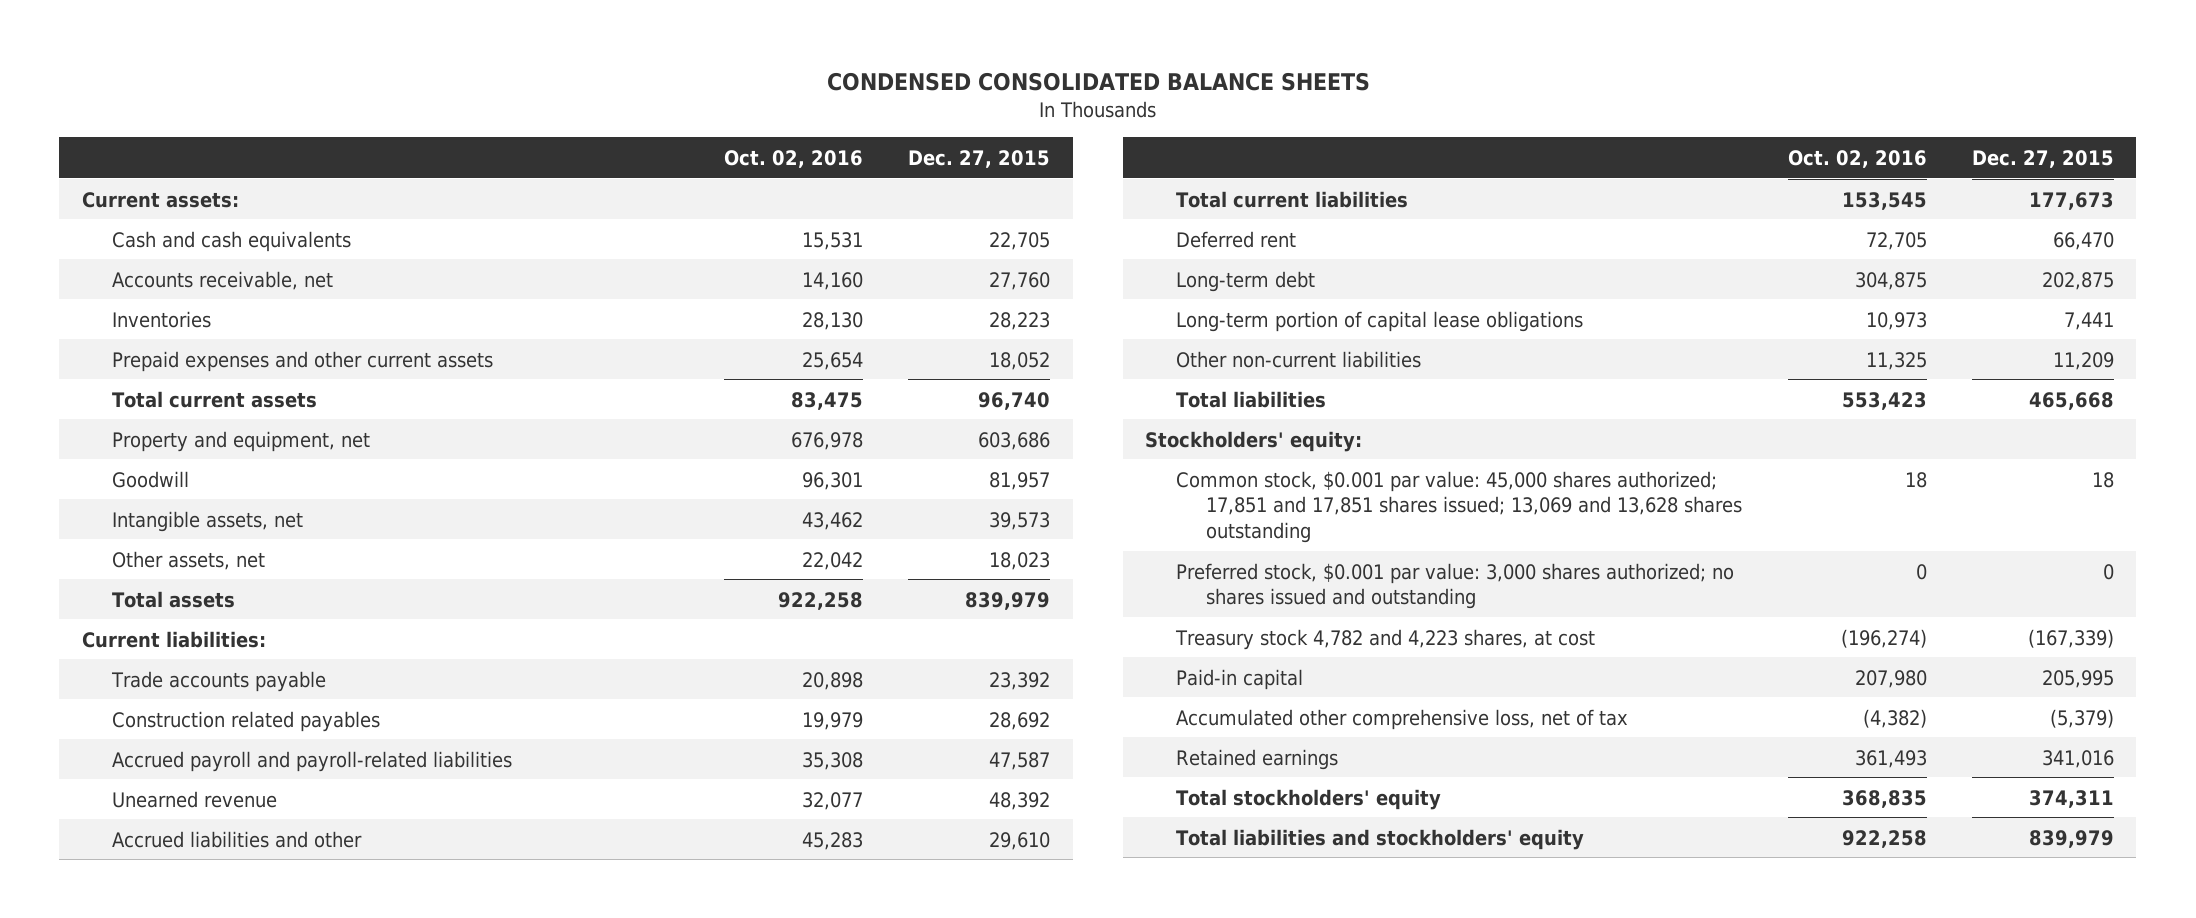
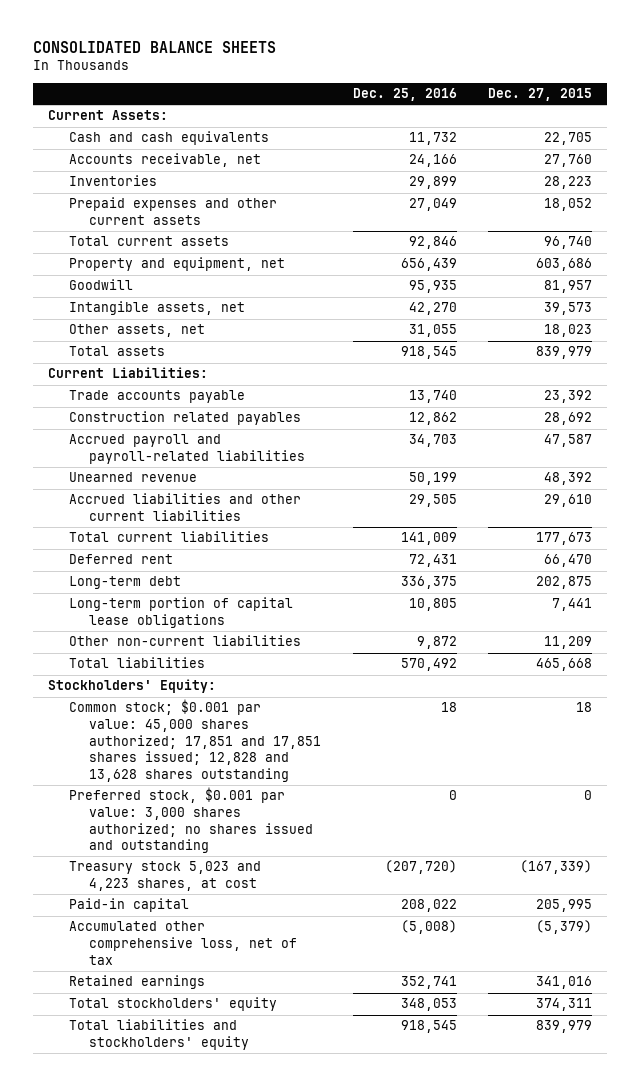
- CONDENSED CONSOLIDATED BALANCE SHEETS
+ CONSOLIDATED BALANCE SHEETS
- | Oct. 02, 2016 | Dec. 27, 2015
+ | Dec. 25, 2016 | Dec. 27, 2015
- Current assets:
+ Current Assets:
- Current liabilities:
+ Current Liabilities:
- Accrued liabilities and other | 45,283 | 29,610
+ Accrued liabilities and other current liabilities | 29,505 | 29,610
- Stockholders' equity:
- Common stock, $0.001 par value: 45,000 shares authorized; 17,851 and 17,851 shares issued; 13,069 and 13,628 shares outstanding | 18 | 18
+ Stockholders' Equity:
+ Common stock; $0.001 par value: 45,000 shares authorized; 17,851 and 17,851 shares issued; 12,828 and 13,628 shares outstanding | 18 | 18
- Treasury stock 4,782 and 4,223 shares, at cost | (196,274) | (167,339)
+ Treasury stock 5,023 and 4,223 shares, at cost | (207,720) | (167,339)

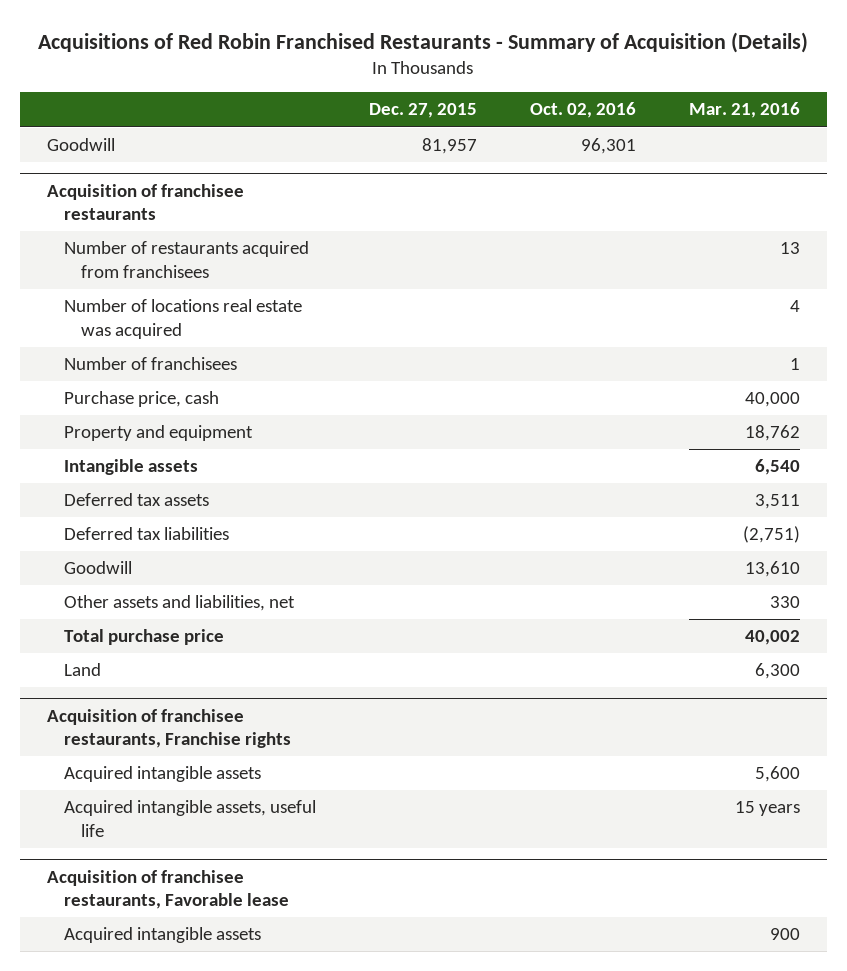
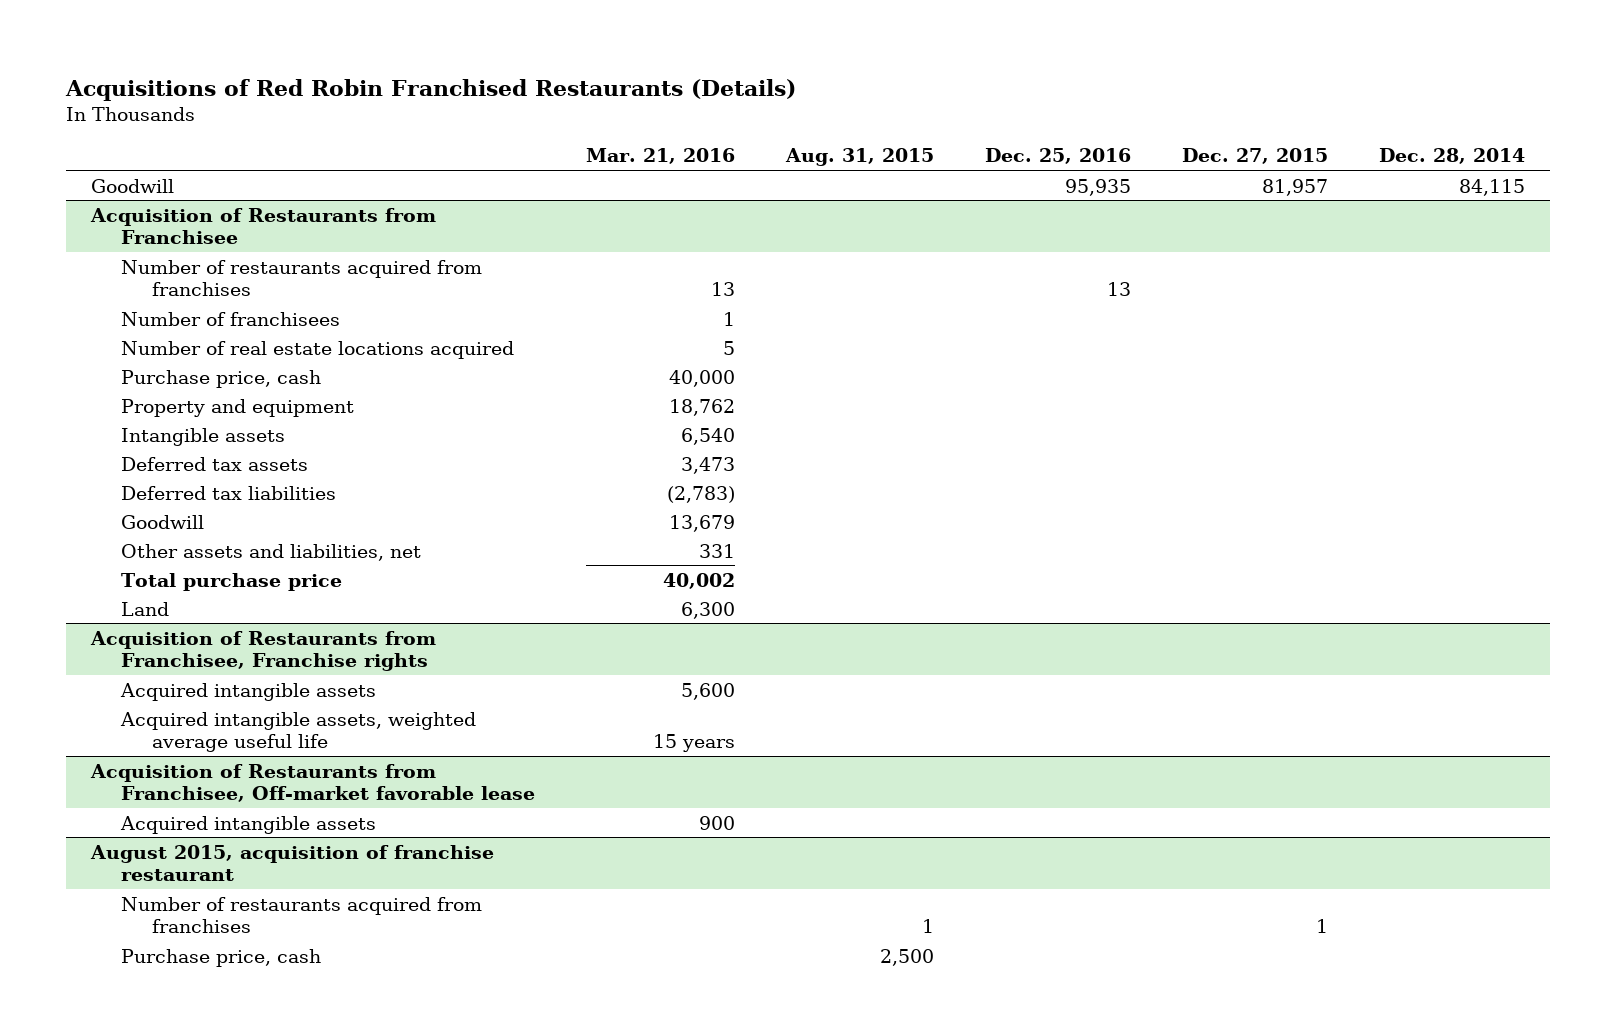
- Acquisitions of Red Robin Franchised Restaurants - Summary of Acquisition (Details)
+ Acquisitions of Red Robin Franchised Restaurants (Details)
- | Dec. 27, 2015 | Oct. 02, 2016 | Mar. 21, 2016
+ | Mar. 21, 2016 | Aug. 31, 2015 | Dec. 25, 2016 | Dec. 27, 2015 | Dec. 28, 2014
- Acquisition of franchisee restaurants
- Number of restaurants acquired from franchisees | | | 13
- Number of locations real estate was acquired | | | 4
+ Acquisition of Restaurants from Franchisee
+ Number of restaurants acquired from franchises | 13 | | 13 | |
+ Number of real estate locations acquired | 5 | | | |
- Deferred tax assets | | | 3,511
- Deferred tax liabilities | | | (2,751)
- Goodwill | | | 13,610
- Other assets and liabilities, net | | | 330
+ Deferred tax assets | 3,473 | | | |
+ Deferred tax liabilities | (2,783) | | | |
+ Goodwill | 13,679 | | | |
+ Other assets and liabilities, net | 331 | | | |
- Acquisition of franchisee restaurants, Franchise rights
+ Acquisition of Restaurants from Franchisee, Franchise rights
- Acquired intangible assets, useful life | | | 15 years
- Acquisition of franchisee restaurants, Favorable lease
+ Acquired intangible assets, weighted average useful life | 15 years | | | |
+ Acquisition of Restaurants from Franchisee, Off-market favorable lease
+ August 2015, acquisition of franchise restaurant
+ Number of restaurants acquired from franchises | | 1 | | 1 |
+ Purchase price, cash | | 2,500 | | |

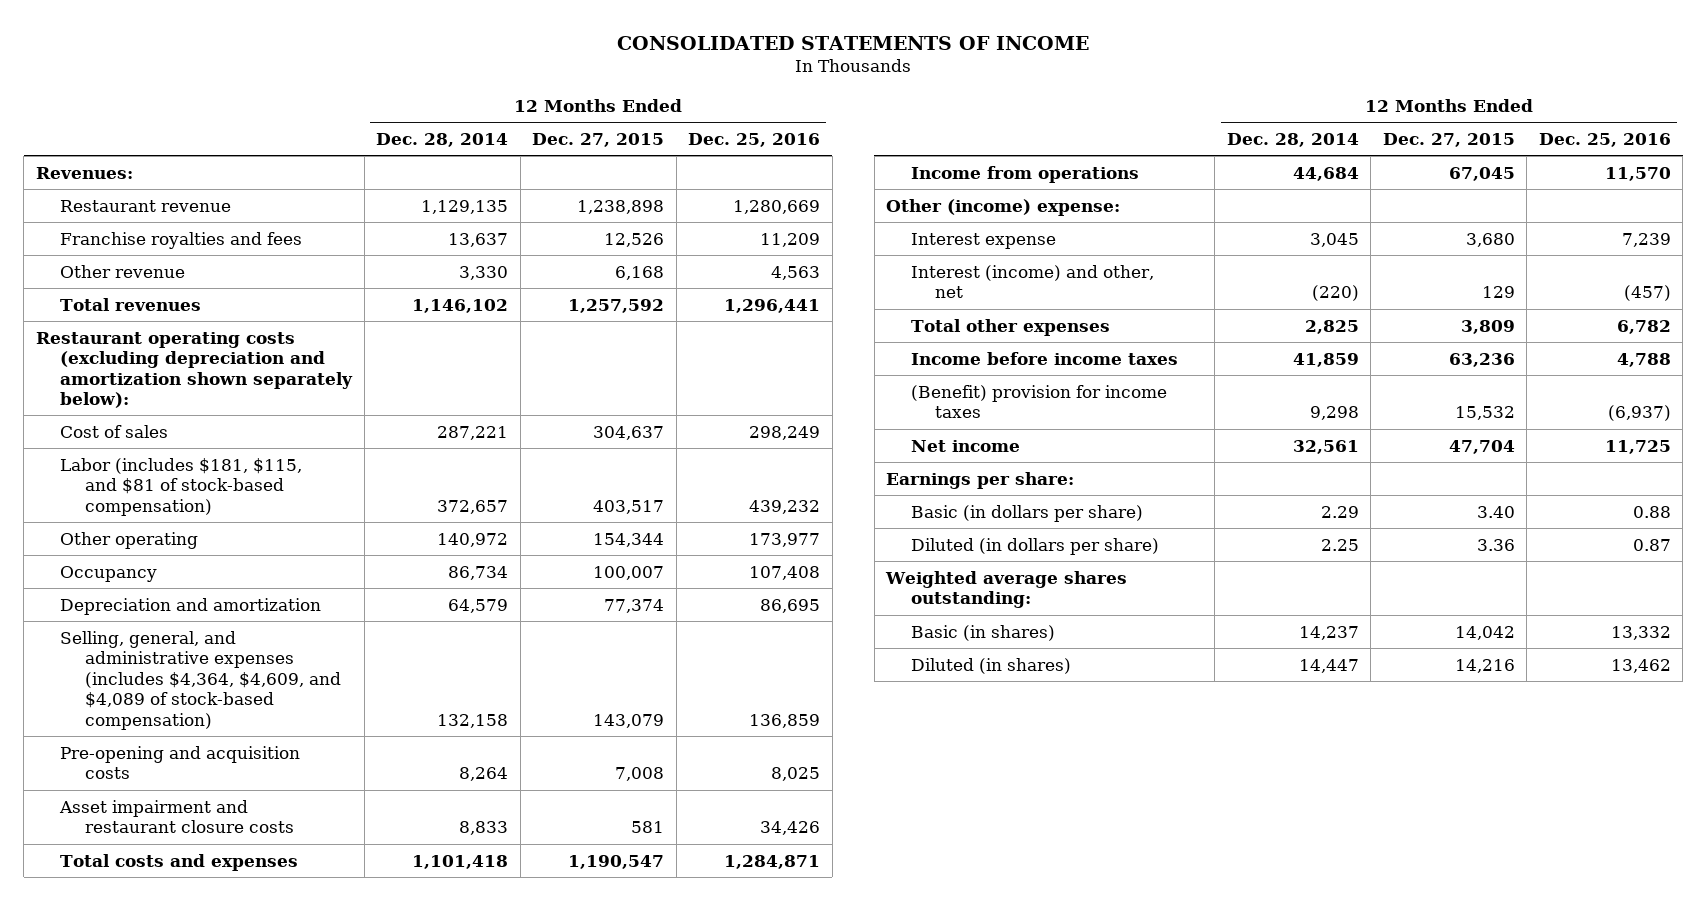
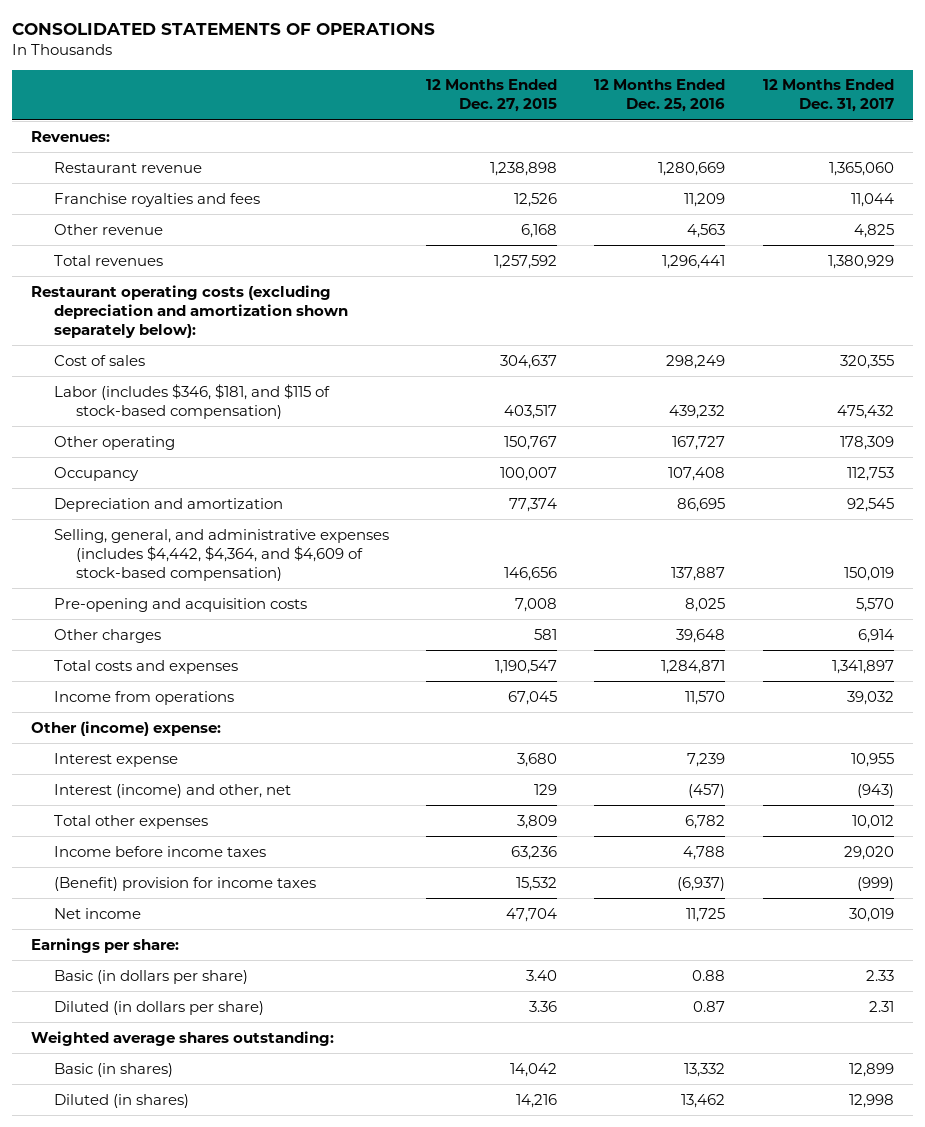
- CONSOLIDATED STATEMENTS OF INCOME
+ CONSOLIDATED STATEMENTS OF OPERATIONS
- | 12 Months Ended Dec. 28, 2014 | 12 Months Ended Dec. 27, 2015 | 12 Months Ended Dec. 25, 2016
+ | 12 Months Ended Dec. 27, 2015 | 12 Months Ended Dec. 25, 2016 | 12 Months Ended Dec. 31, 2017
- Labor (includes $181, $115, and $81 of stock-based compensation) | 372,657 | 403,517 | 439,232
- Other operating | 140,972 | 154,344 | 173,977
+ Labor (includes $346, $181, and $115 of stock-based compensation) | 403,517 | 439,232 | 475,432
+ Other operating | 150,767 | 167,727 | 178,309
- Selling, general, and administrative expenses (includes $4,364, $4,609, and $4,089 of stock-based compensation) | 132,158 | 143,079 | 136,859
+ Selling, general, and administrative expenses (includes $4,442, $4,364, and $4,609 of stock-based compensation) | 146,656 | 137,887 | 150,019
- Asset impairment and restaurant closure costs | 8,833 | 581 | 34,426
+ Other charges | 581 | 39,648 | 6,914

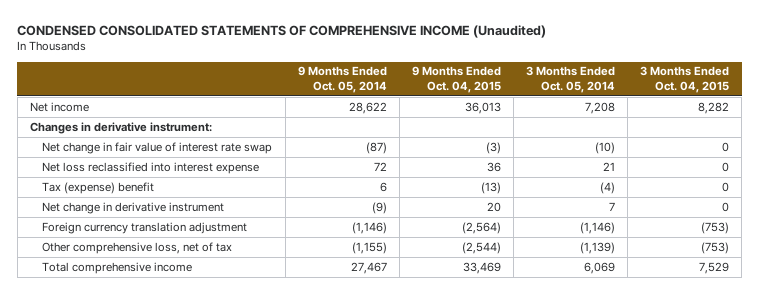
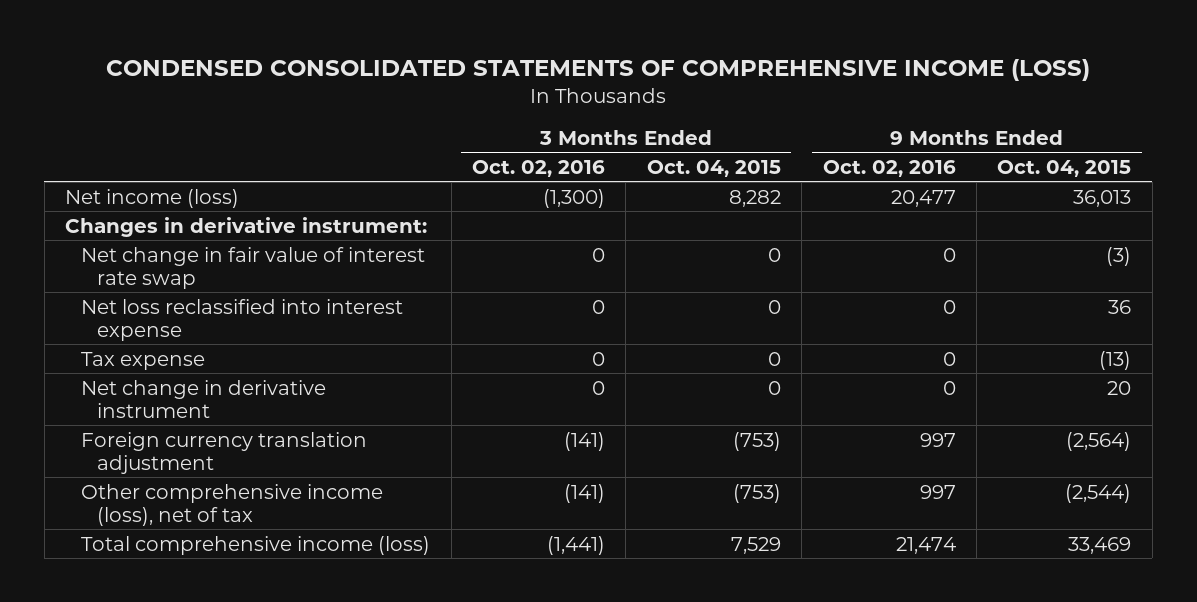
- CONDENSED CONSOLIDATED STATEMENTS OF COMPREHENSIVE INCOME (Unaudited)
+ CONDENSED CONSOLIDATED STATEMENTS OF COMPREHENSIVE INCOME (LOSS)
- | 9 Months Ended Oct. 05, 2014 | 9 Months Ended Oct. 04, 2015 | 3 Months Ended Oct. 05, 2014 | 3 Months Ended Oct. 04, 2015
+ | 3 Months Ended Oct. 02, 2016 | 3 Months Ended Oct. 04, 2015 | 9 Months Ended Oct. 02, 2016 | 9 Months Ended Oct. 04, 2015
- Net income | 28,622 | 36,013 | 7,208 | 8,282
+ Net income (loss) | (1,300) | 8,282 | 20,477 | 36,013
- Tax (expense) benefit | 6 | (13) | (4) | 0
+ Tax expense | 0 | 0 | 0 | (13)
- Other comprehensive loss, net of tax | (1,155) | (2,544) | (1,139) | (753)
- Total comprehensive income | 27,467 | 33,469 | 6,069 | 7,529
+ Other comprehensive income (loss), net of tax | (141) | (753) | 997 | (2,544)
+ Total comprehensive income (loss) | (1,441) | 7,529 | 21,474 | 33,469

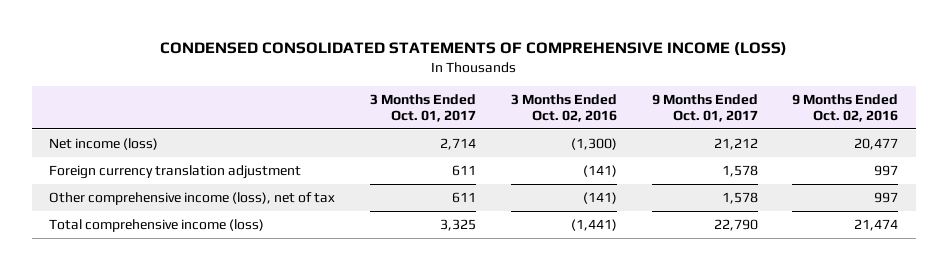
- | 3 Months Ended Oct. 02, 2016 | 3 Months Ended Oct. 04, 2015 | 9 Months Ended Oct. 02, 2016 | 9 Months Ended Oct. 04, 2015
+ | 3 Months Ended Oct. 01, 2017 | 3 Months Ended Oct. 02, 2016 | 9 Months Ended Oct. 01, 2017 | 9 Months Ended Oct. 02, 2016
- Changes in derivative instrument:
- Net change in fair value of interest rate swap | 0 | 0 | 0 | (3)
- Net loss reclassified into interest expense | 0 | 0 | 0 | 36
- Tax expense | 0 | 0 | 0 | (13)
- Net change in derivative instrument | 0 | 0 | 0 | 20

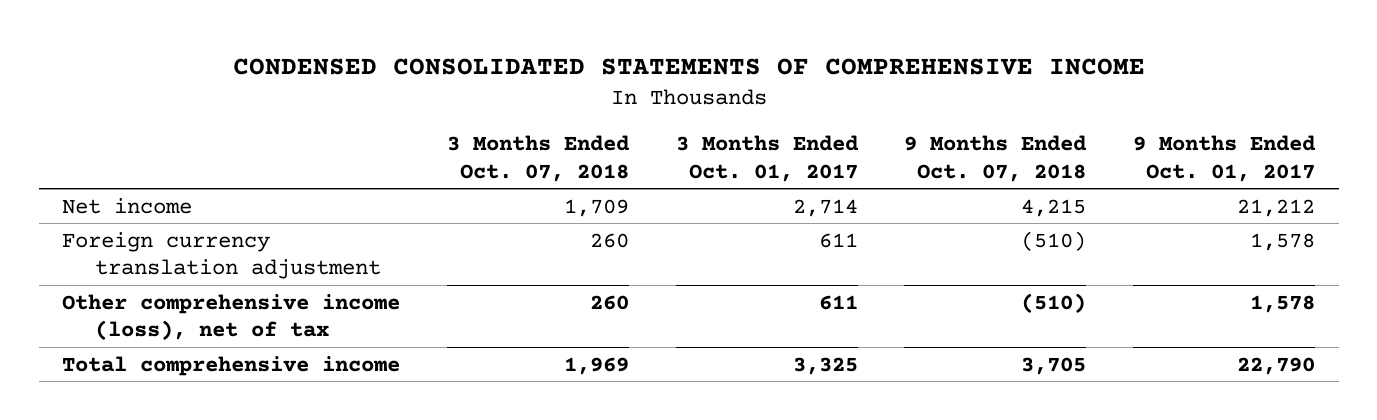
- CONDENSED CONSOLIDATED STATEMENTS OF COMPREHENSIVE INCOME (LOSS)
+ CONDENSED CONSOLIDATED STATEMENTS OF COMPREHENSIVE INCOME
- | 3 Months Ended Oct. 01, 2017 | 3 Months Ended Oct. 02, 2016 | 9 Months Ended Oct. 01, 2017 | 9 Months Ended Oct. 02, 2016
+ | 3 Months Ended Oct. 07, 2018 | 3 Months Ended Oct. 01, 2017 | 9 Months Ended Oct. 07, 2018 | 9 Months Ended Oct. 01, 2017
- Net income (loss) | 2,714 | (1,300) | 21,212 | 20,477
+ Net income | 1,709 | 2,714 | 4,215 | 21,212
- Total comprehensive income (loss) | 3,325 | (1,441) | 22,790 | 21,474
+ Total comprehensive income | 1,969 | 3,325 | 3,705 | 22,790

